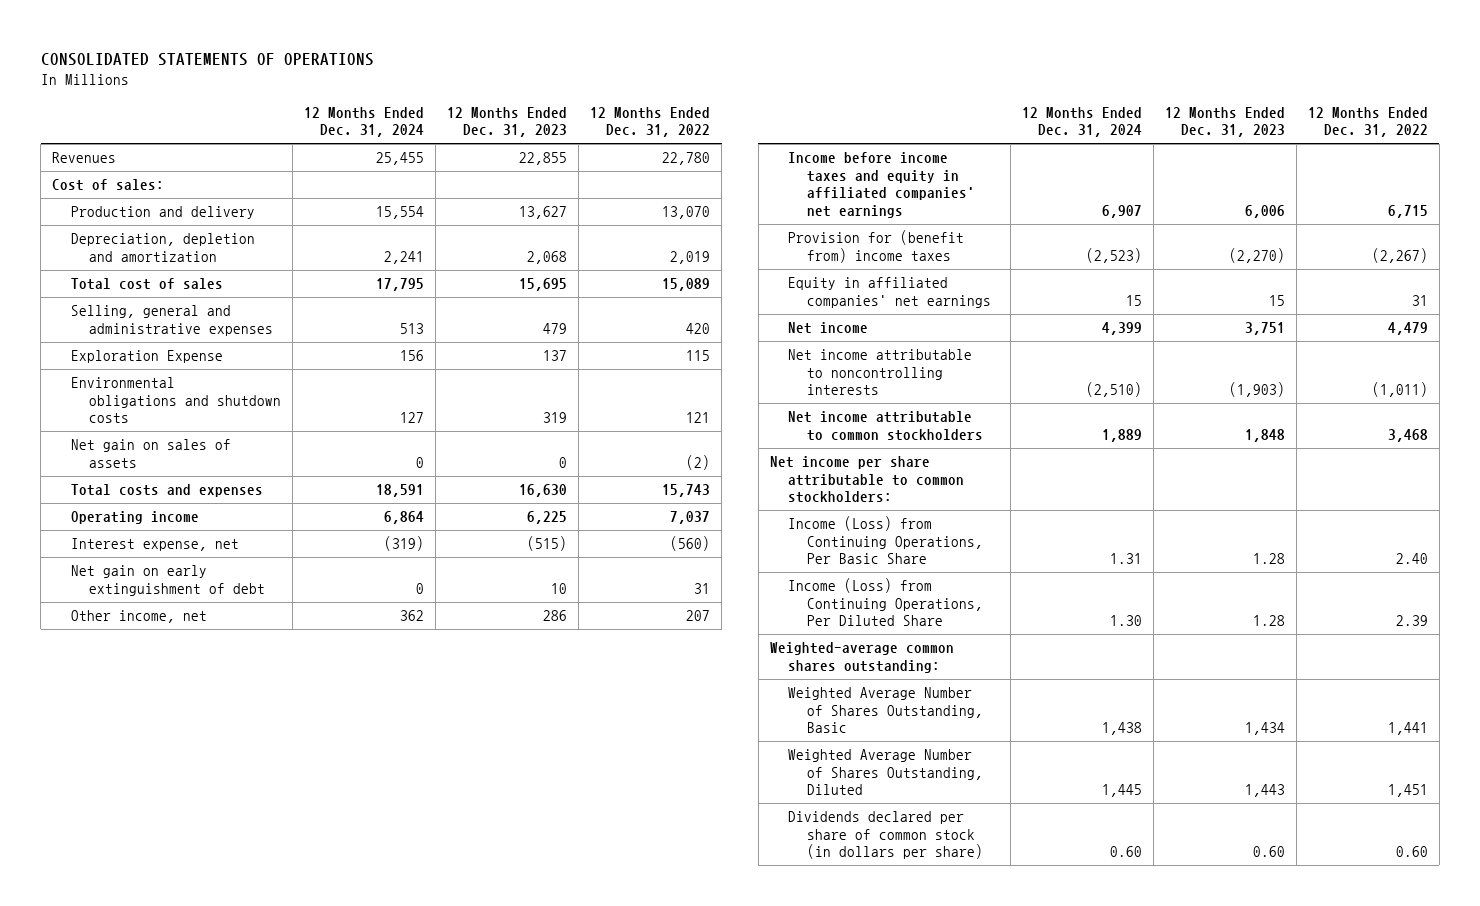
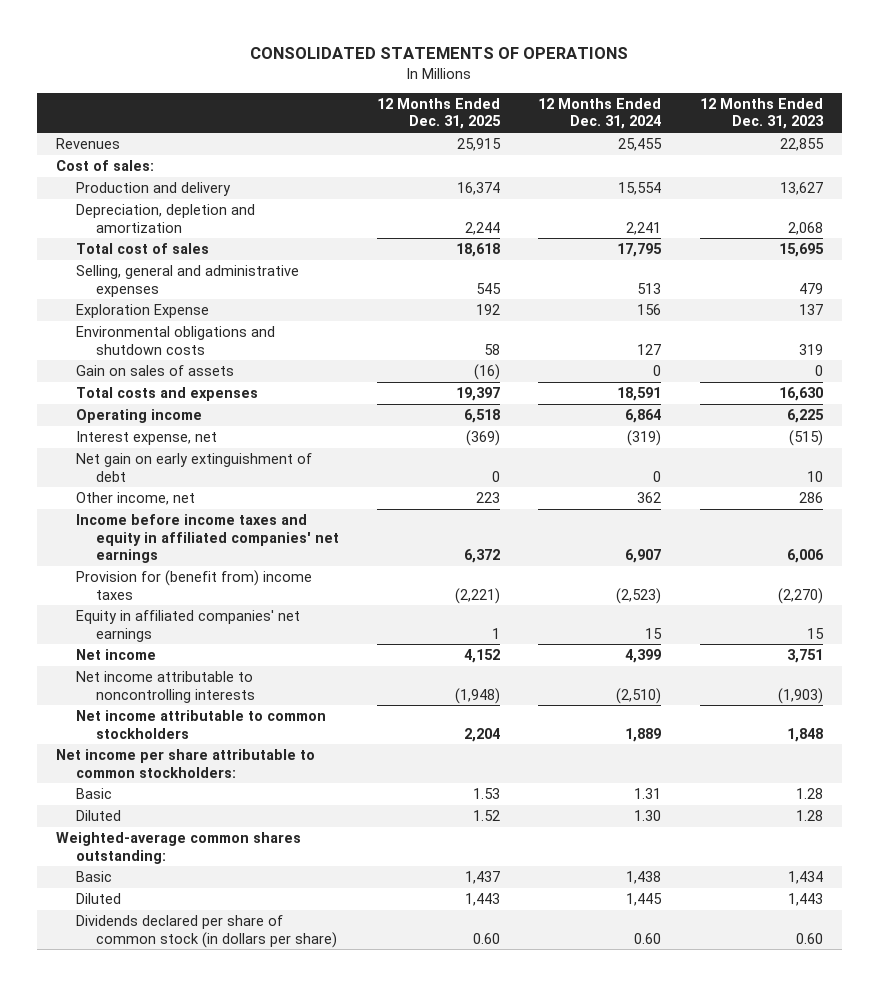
- | 12 Months Ended Dec. 31, 2024 | 12 Months Ended Dec. 31, 2023 | 12 Months Ended Dec. 31, 2022
+ | 12 Months Ended Dec. 31, 2025 | 12 Months Ended Dec. 31, 2024 | 12 Months Ended Dec. 31, 2023
- Net gain on sales of assets | 0 | 0 | (2)
+ Gain on sales of assets | (16) | 0 | 0
- Income (Loss) from Continuing Operations, Per Basic Share | 1.31 | 1.28 | 2.40
- Income (Loss) from Continuing Operations, Per Diluted Share | 1.30 | 1.28 | 2.39
+ Basic | 1.53 | 1.31 | 1.28
+ Diluted | 1.52 | 1.30 | 1.28
- Weighted Average Number of Shares Outstanding, Basic | 1,438 | 1,434 | 1,441
- Weighted Average Number of Shares Outstanding, Diluted | 1,445 | 1,443 | 1,451
+ Basic | 1,437 | 1,438 | 1,434
+ Diluted | 1,443 | 1,445 | 1,443

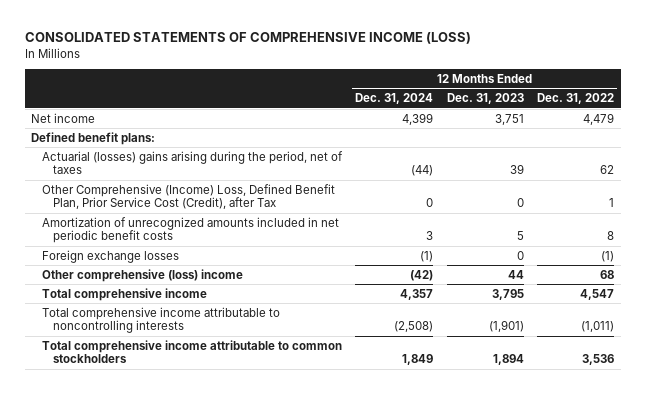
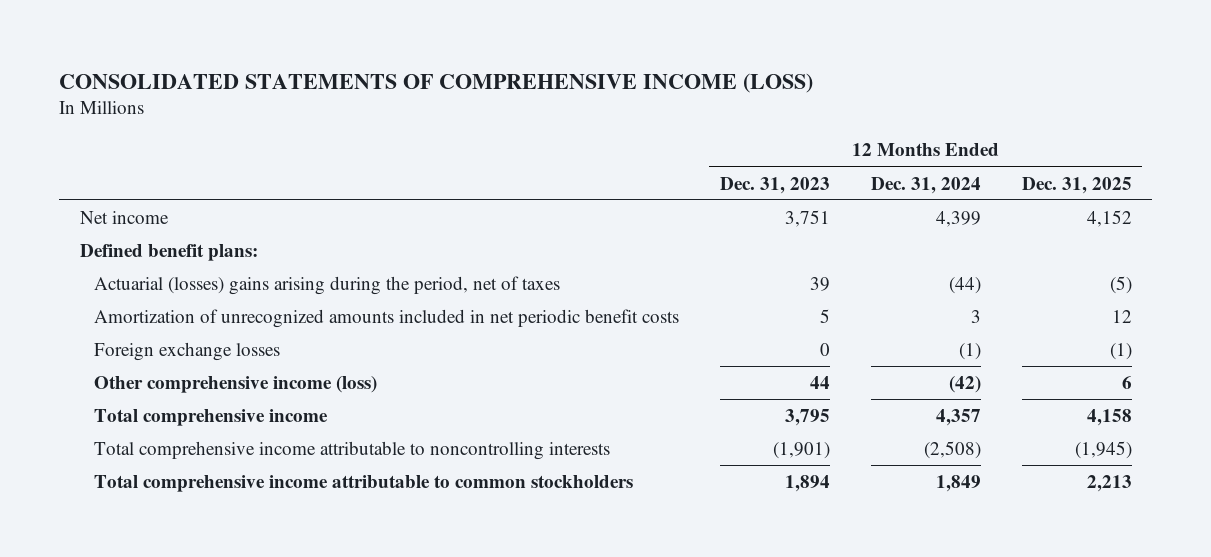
- | 12 Months Ended Dec. 31, 2024 | 12 Months Ended Dec. 31, 2023 | 12 Months Ended Dec. 31, 2022
+ | 12 Months Ended Dec. 31, 2023 | 12 Months Ended Dec. 31, 2024 | 12 Months Ended Dec. 31, 2025
- Other Comprehensive (Income) Loss, Defined Benefit Plan, Prior Service Cost (Credit), after Tax | 0 | 0 | 1
- Other comprehensive (loss) income | (42) | 44 | 68
+ Other comprehensive income (loss) | 44 | (42) | 6

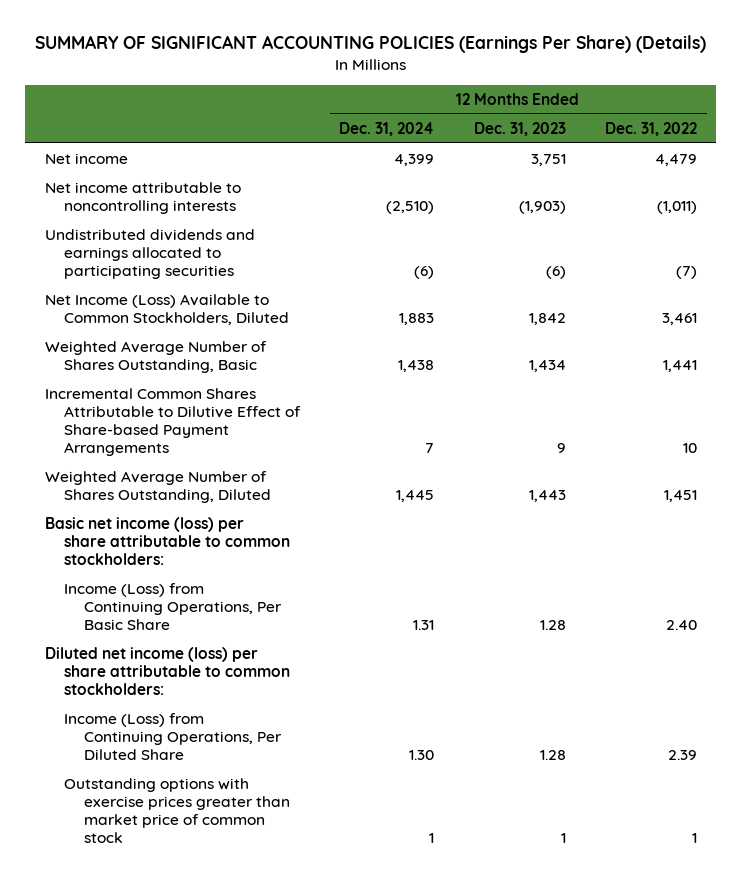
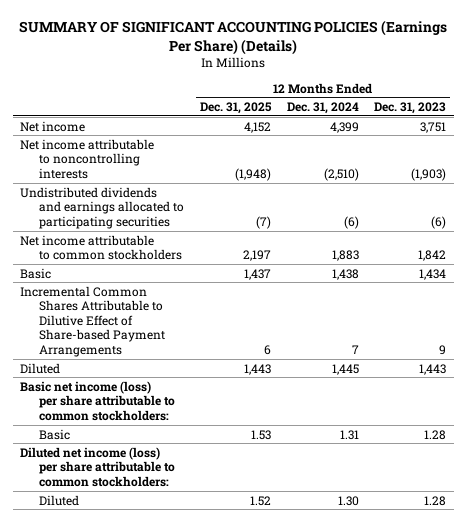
- | 12 Months Ended Dec. 31, 2024 | 12 Months Ended Dec. 31, 2023 | 12 Months Ended Dec. 31, 2022
+ | 12 Months Ended Dec. 31, 2025 | 12 Months Ended Dec. 31, 2024 | 12 Months Ended Dec. 31, 2023
- Net Income (Loss) Available to Common Stockholders, Diluted | 1,883 | 1,842 | 3,461
- Weighted Average Number of Shares Outstanding, Basic | 1,438 | 1,434 | 1,441
+ Net income attributable to common stockholders | 2,197 | 1,883 | 1,842
+ Basic | 1,437 | 1,438 | 1,434
- Weighted Average Number of Shares Outstanding, Diluted | 1,445 | 1,443 | 1,451
+ Diluted | 1,443 | 1,445 | 1,443
- Income (Loss) from Continuing Operations, Per Basic Share | 1.31 | 1.28 | 2.40
+ Basic | 1.53 | 1.31 | 1.28
- Income (Loss) from Continuing Operations, Per Diluted Share | 1.30 | 1.28 | 2.39
- Outstanding options with exercise prices greater than market price of common stock | 1 | 1 | 1
+ Diluted | 1.52 | 1.30 | 1.28

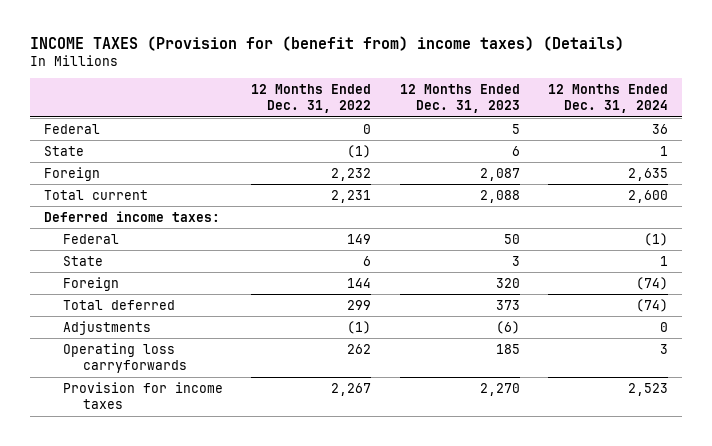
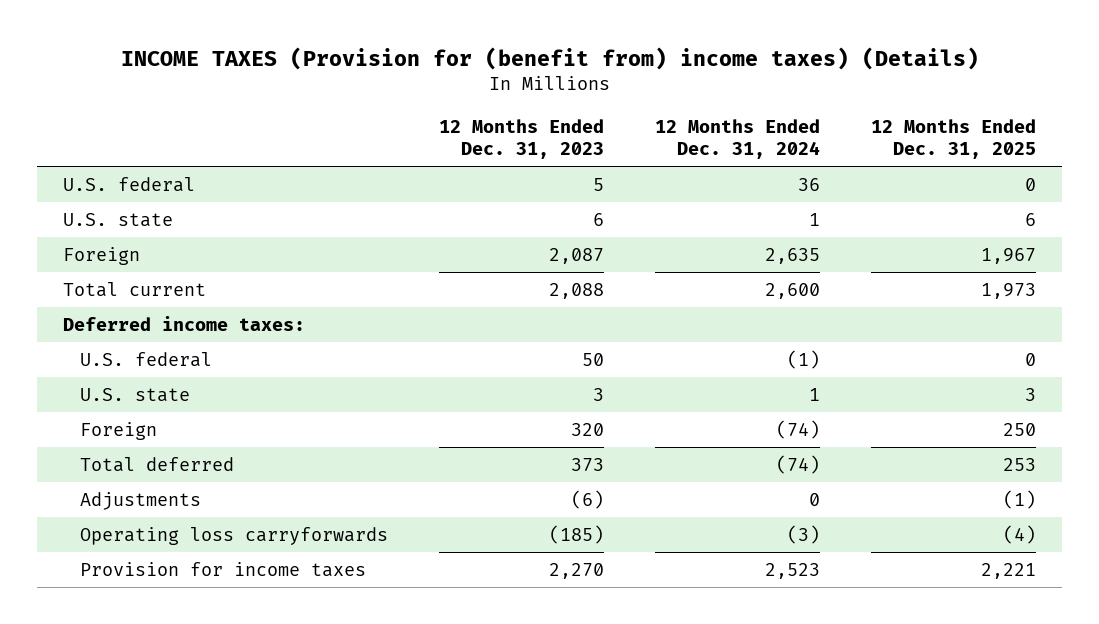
- | 12 Months Ended Dec. 31, 2022 | 12 Months Ended Dec. 31, 2023 | 12 Months Ended Dec. 31, 2024
+ | 12 Months Ended Dec. 31, 2023 | 12 Months Ended Dec. 31, 2024 | 12 Months Ended Dec. 31, 2025
- Federal | 0 | 5 | 36
- State | (1) | 6 | 1
+ U.S. federal | 5 | 36 | 0
+ U.S. state | 6 | 1 | 6
- Federal | 149 | 50 | (1)
- State | 6 | 3 | 1
+ U.S. federal | 50 | (1) | 0
+ U.S. state | 3 | 1 | 3
- Operating loss carryforwards | 262 | 185 | 3
+ Operating loss carryforwards | (185) | (3) | (4)

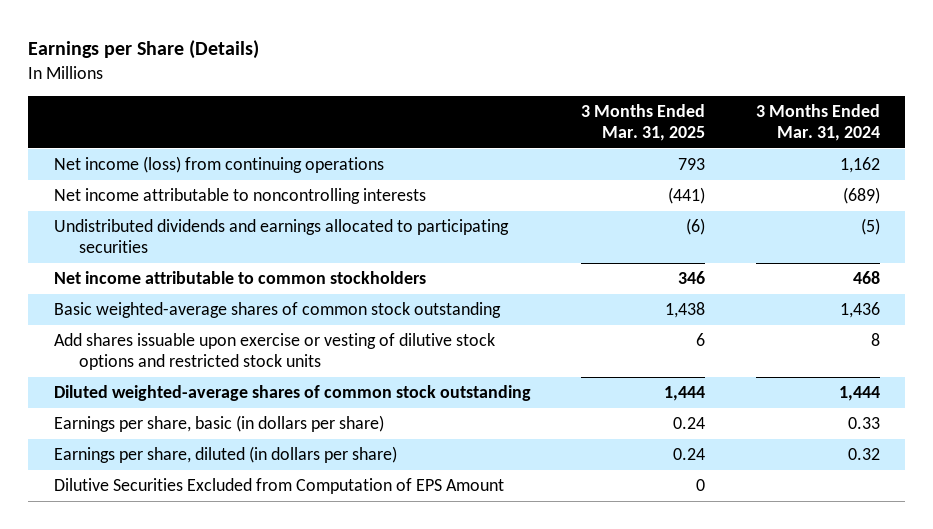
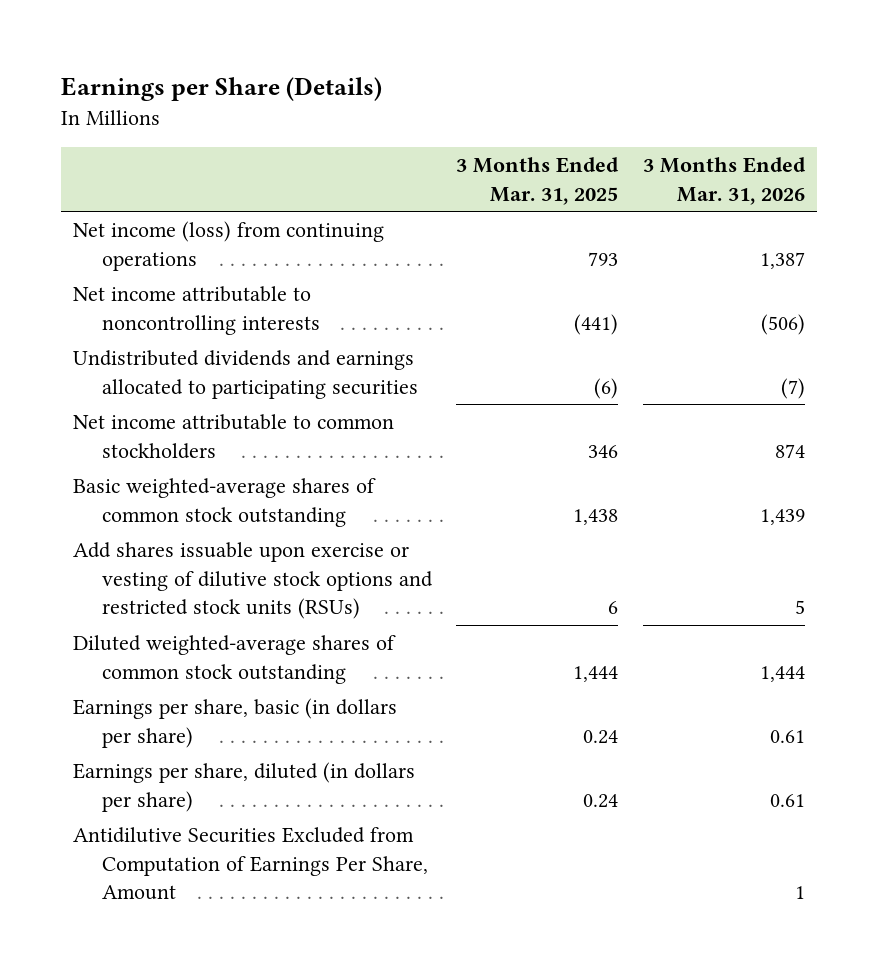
- | 3 Months Ended Mar. 31, 2025 | 3 Months Ended Mar. 31, 2024
+ | 3 Months Ended Mar. 31, 2025 | 3 Months Ended Mar. 31, 2026
- Add shares issuable upon exercise or vesting of dilutive stock options and restricted stock units | 6 | 8
+ Add shares issuable upon exercise or vesting of dilutive stock options and restricted stock units (RSUs) | 6 | 5
- Dilutive Securities Excluded from Computation of EPS Amount | 0 |
+ Antidilutive Securities Excluded from Computation of Earnings Per Share, Amount | | 1

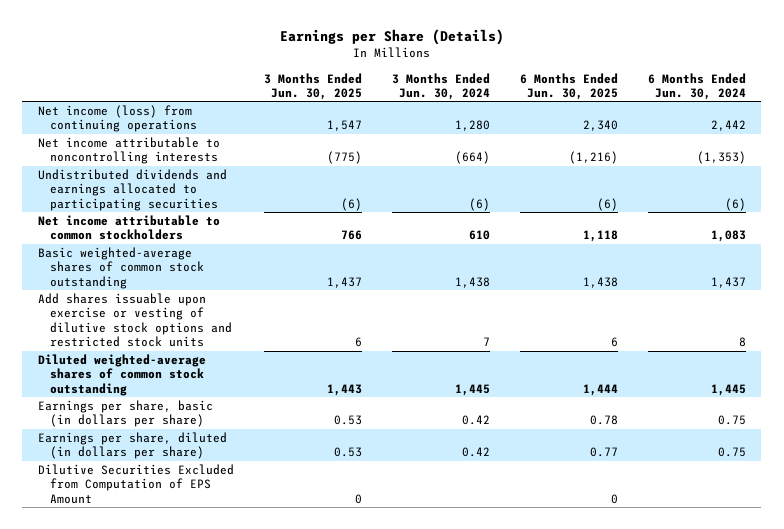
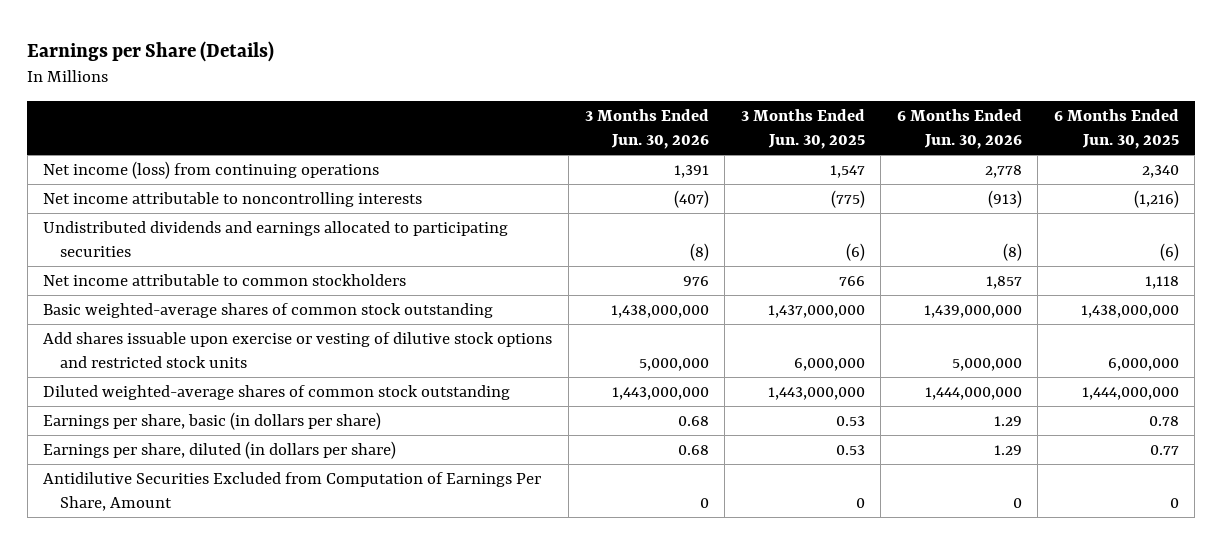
- | 3 Months Ended Jun. 30, 2025 | 3 Months Ended Jun. 30, 2024 | 6 Months Ended Jun. 30, 2025 | 6 Months Ended Jun. 30, 2024
+ | 3 Months Ended Jun. 30, 2026 | 3 Months Ended Jun. 30, 2025 | 6 Months Ended Jun. 30, 2026 | 6 Months Ended Jun. 30, 2025
- Basic weighted-average shares of common stock outstanding | 1,437 | 1,438 | 1,438 | 1,437
- Add shares issuable upon exercise or vesting of dilutive stock options and restricted stock units | 6 | 7 | 6 | 8
- Diluted weighted-average shares of common stock outstanding | 1,443 | 1,445 | 1,444 | 1,445
+ Basic weighted-average shares of common stock outstanding | 1,438,000,000 | 1,437,000,000 | 1,439,000,000 | 1,438,000,000
+ Add shares issuable upon exercise or vesting of dilutive stock options and restricted stock units | 5,000,000 | 6,000,000 | 5,000,000 | 6,000,000
+ Diluted weighted-average shares of common stock outstanding | 1,443,000,000 | 1,443,000,000 | 1,444,000,000 | 1,444,000,000
- Dilutive Securities Excluded from Computation of EPS Amount | 0 | | 0 |
+ Antidilutive Securities Excluded from Computation of Earnings Per Share, Amount | 0 | 0 | 0 | 0

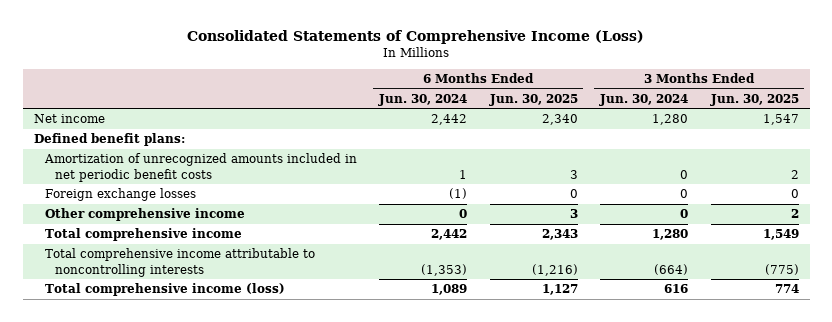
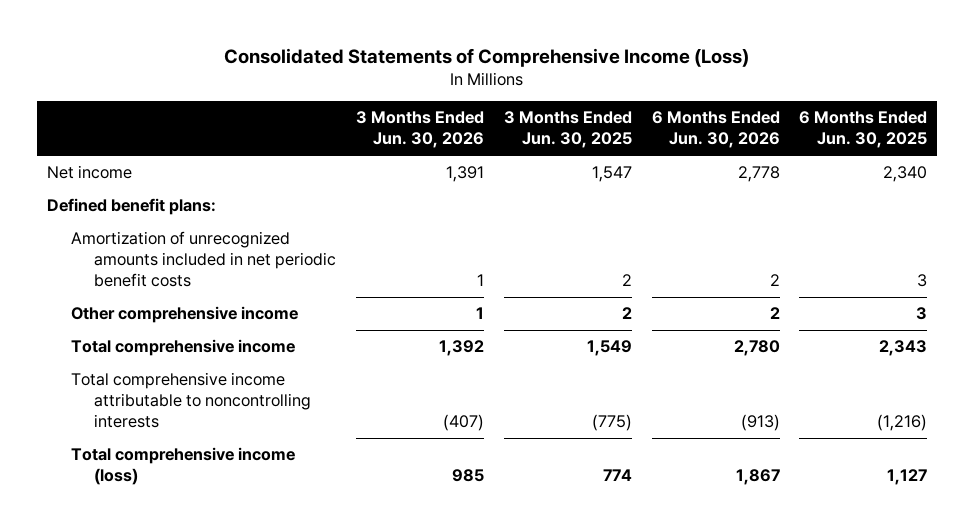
- | 6 Months Ended Jun. 30, 2024 | 6 Months Ended Jun. 30, 2025 | 3 Months Ended Jun. 30, 2024 | 3 Months Ended Jun. 30, 2025
+ | 3 Months Ended Jun. 30, 2026 | 3 Months Ended Jun. 30, 2025 | 6 Months Ended Jun. 30, 2026 | 6 Months Ended Jun. 30, 2025
- Foreign exchange losses | (1) | 0 | 0 | 0

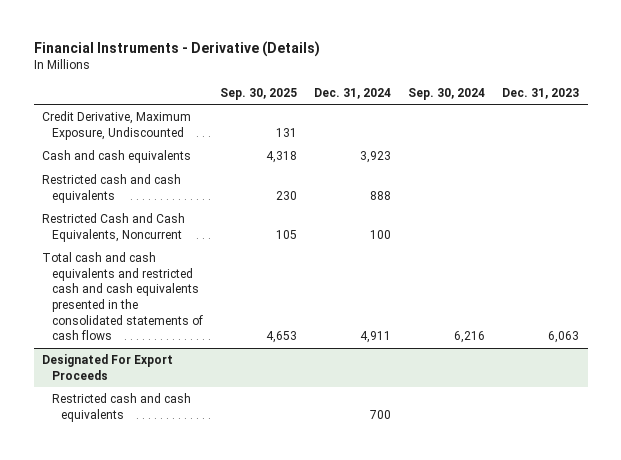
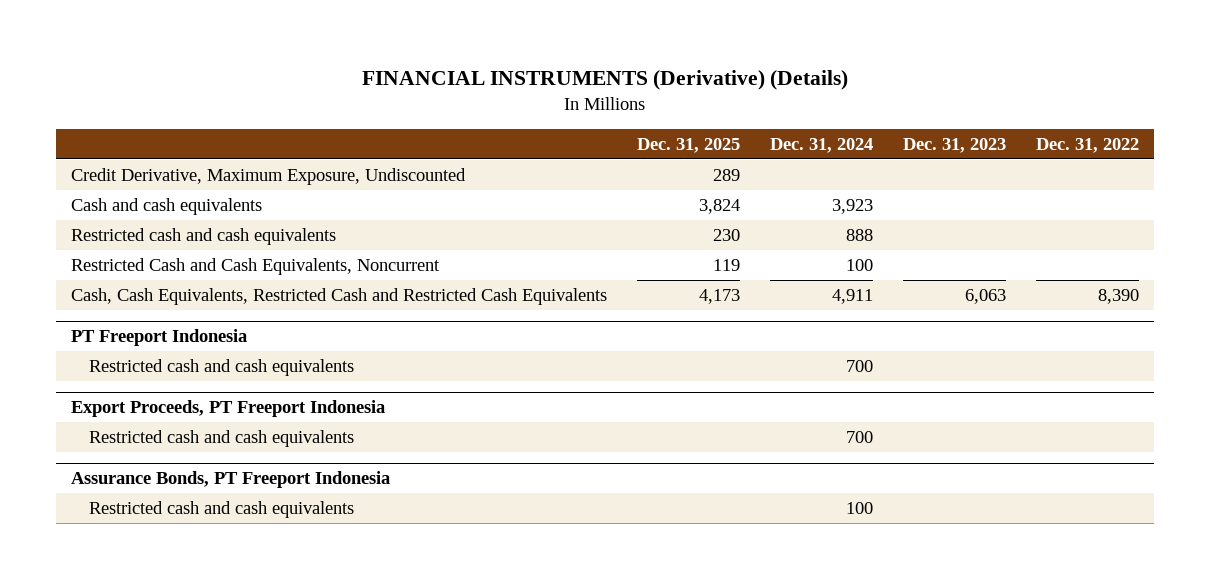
- Financial Instruments - Derivative (Details)
+ FINANCIAL INSTRUMENTS (Derivative) (Details)
- | Sep. 30, 2025 | Dec. 31, 2024 | Sep. 30, 2024 | Dec. 31, 2023
+ | Dec. 31, 2025 | Dec. 31, 2024 | Dec. 31, 2023 | Dec. 31, 2022
- Total cash and cash equivalents and restricted cash and cash equivalents presented in the consolidated statements of cash flows | 4,653 | 4,911 | 6,216 | 6,063
- Designated For Export Proceeds
+ Cash, Cash Equivalents, Restricted Cash and Restricted Cash Equivalents | 4,173 | 4,911 | 6,063 | 8,390
+ PT Freeport Indonesia
+ Export Proceeds, PT Freeport Indonesia
+ Restricted cash and cash equivalents | | 700 | |
+ Assurance Bonds, PT Freeport Indonesia
+ Restricted cash and cash equivalents | | 100 | |

